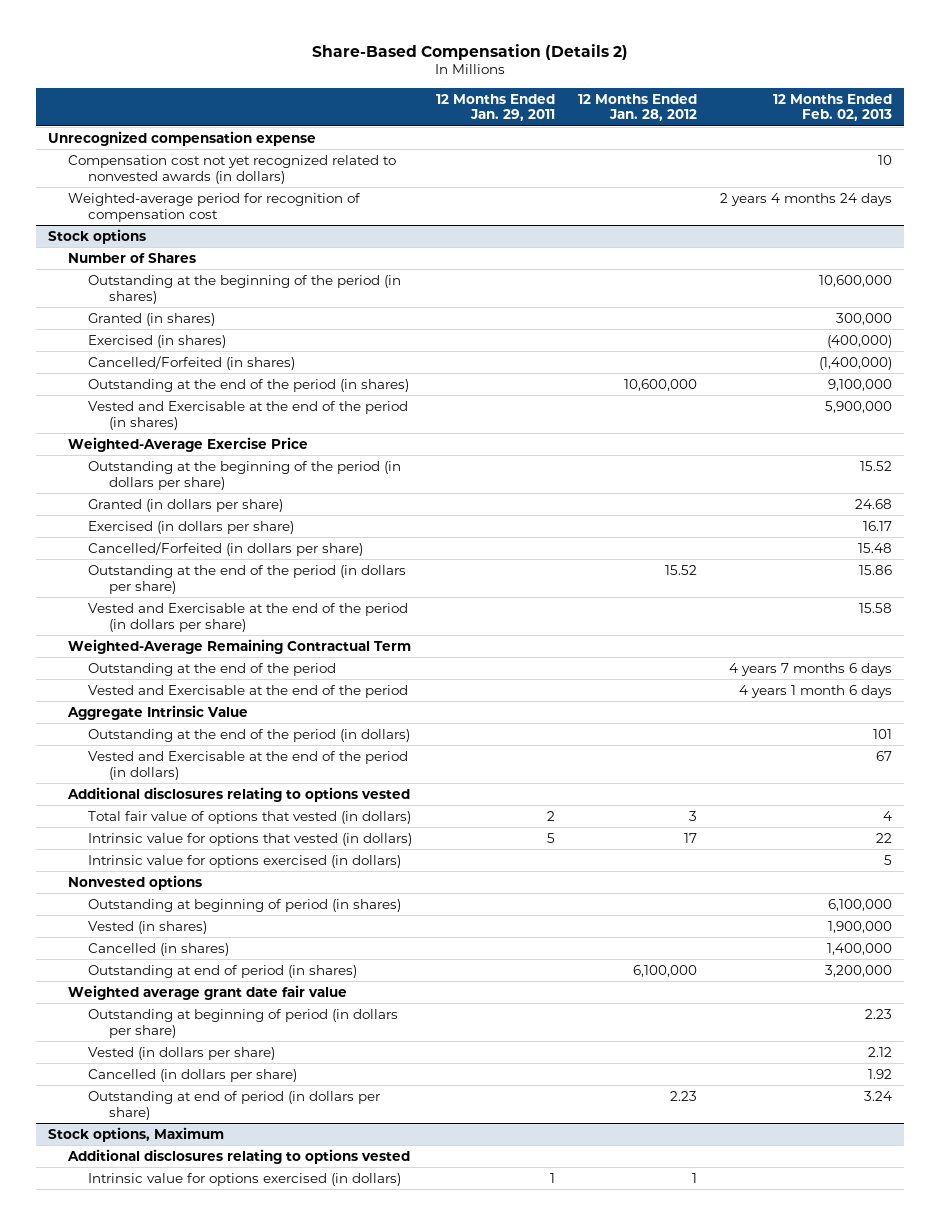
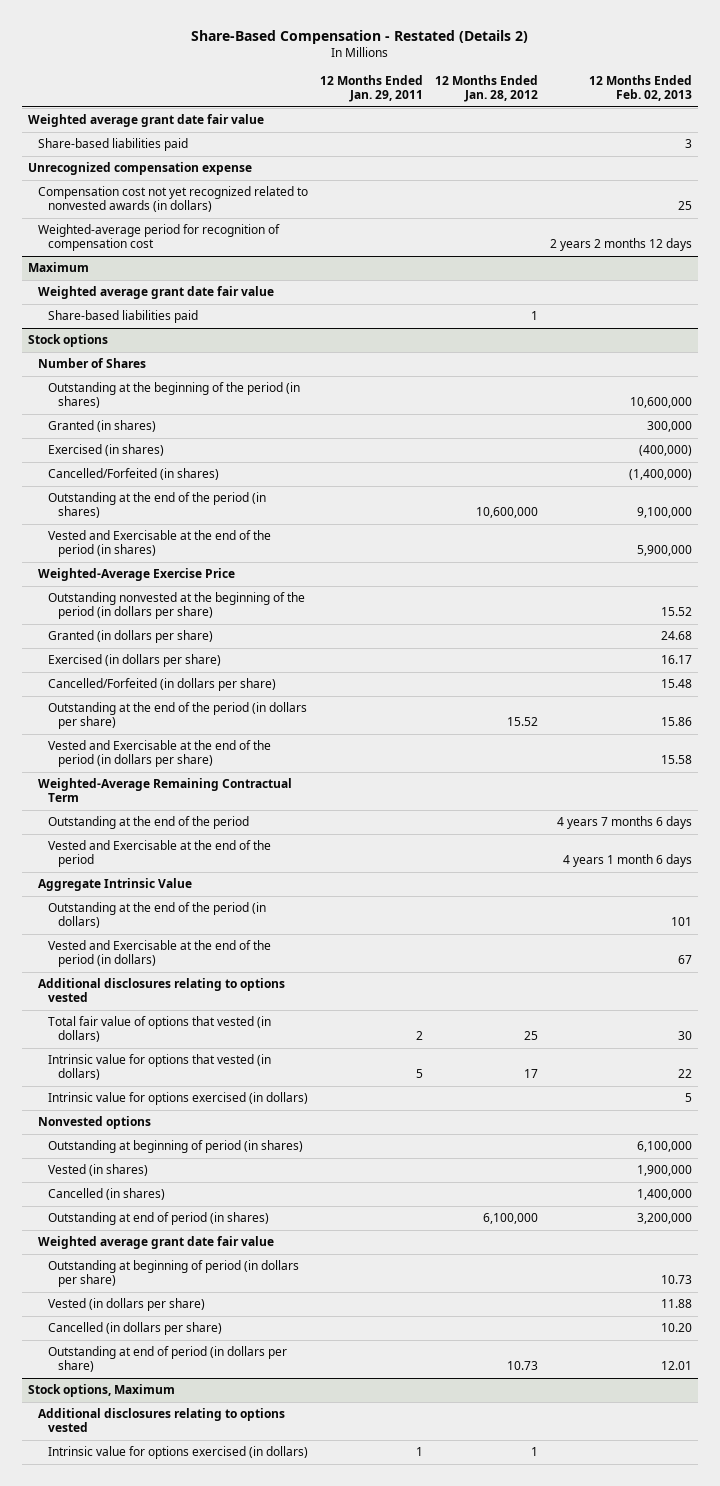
- Share-Based Compensation (Details 2)
+ Share-Based Compensation - Restated (Details 2)
+ Weighted average grant date fair value
+ Share-based liabilities paid | | | 3
- Compensation cost not yet recognized related to nonvested awards (in dollars) | | | 10
- Weighted-average period for recognition of compensation cost | | | 2 years 4 months 24 days
+ Compensation cost not yet recognized related to nonvested awards (in dollars) | | | 25
+ Weighted-average period for recognition of compensation cost | | | 2 years 2 months 12 days
+ Maximum
+ Weighted average grant date fair value
+ Share-based liabilities paid | | 1 |
@ Stock options
- Outstanding at the beginning of the period (in dollars per share) | | | 15.52
+ Outstanding nonvested at the beginning of the period (in dollars per share) | | | 15.52
- Total fair value of options that vested (in dollars) | 2 | 3 | 4
+ Total fair value of options that vested (in dollars) | 2 | 25 | 30
- Outstanding at beginning of period (in dollars per share) | | | 2.23
- Vested (in dollars per share) | | | 2.12
- Cancelled (in dollars per share) | | | 1.92
- Outstanding at end of period (in dollars per share) | | 2.23 | 3.24
+ Outstanding at beginning of period (in dollars per share) | | | 10.73
+ Vested (in dollars per share) | | | 11.88
+ Cancelled (in dollars per share) | | | 10.20
+ Outstanding at end of period (in dollars per share) | | 10.73 | 12.01

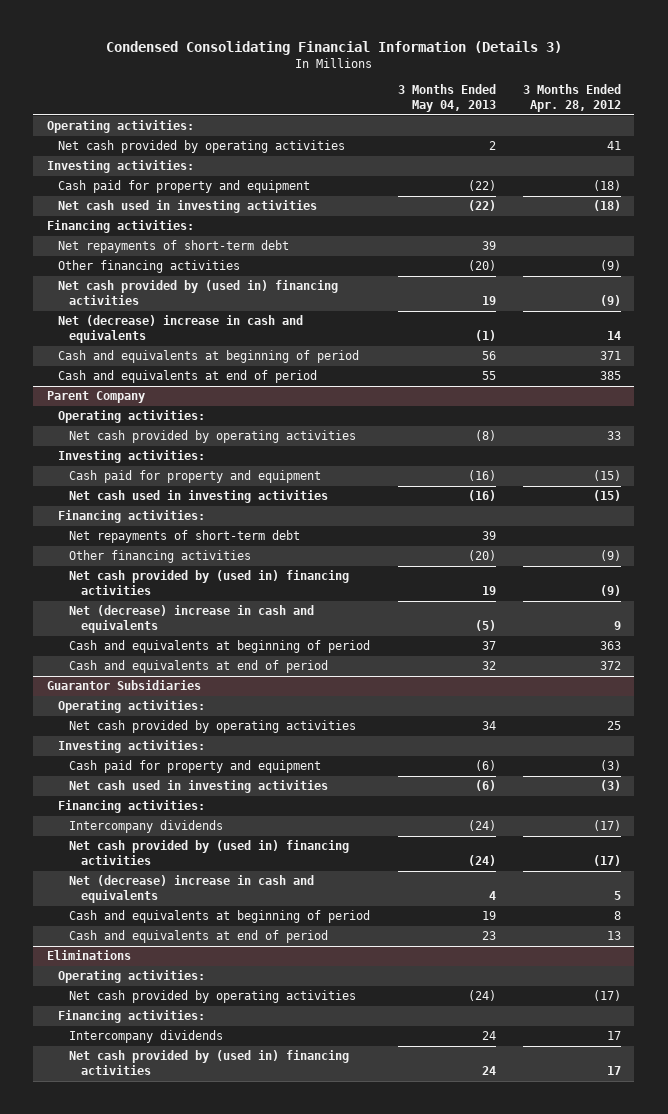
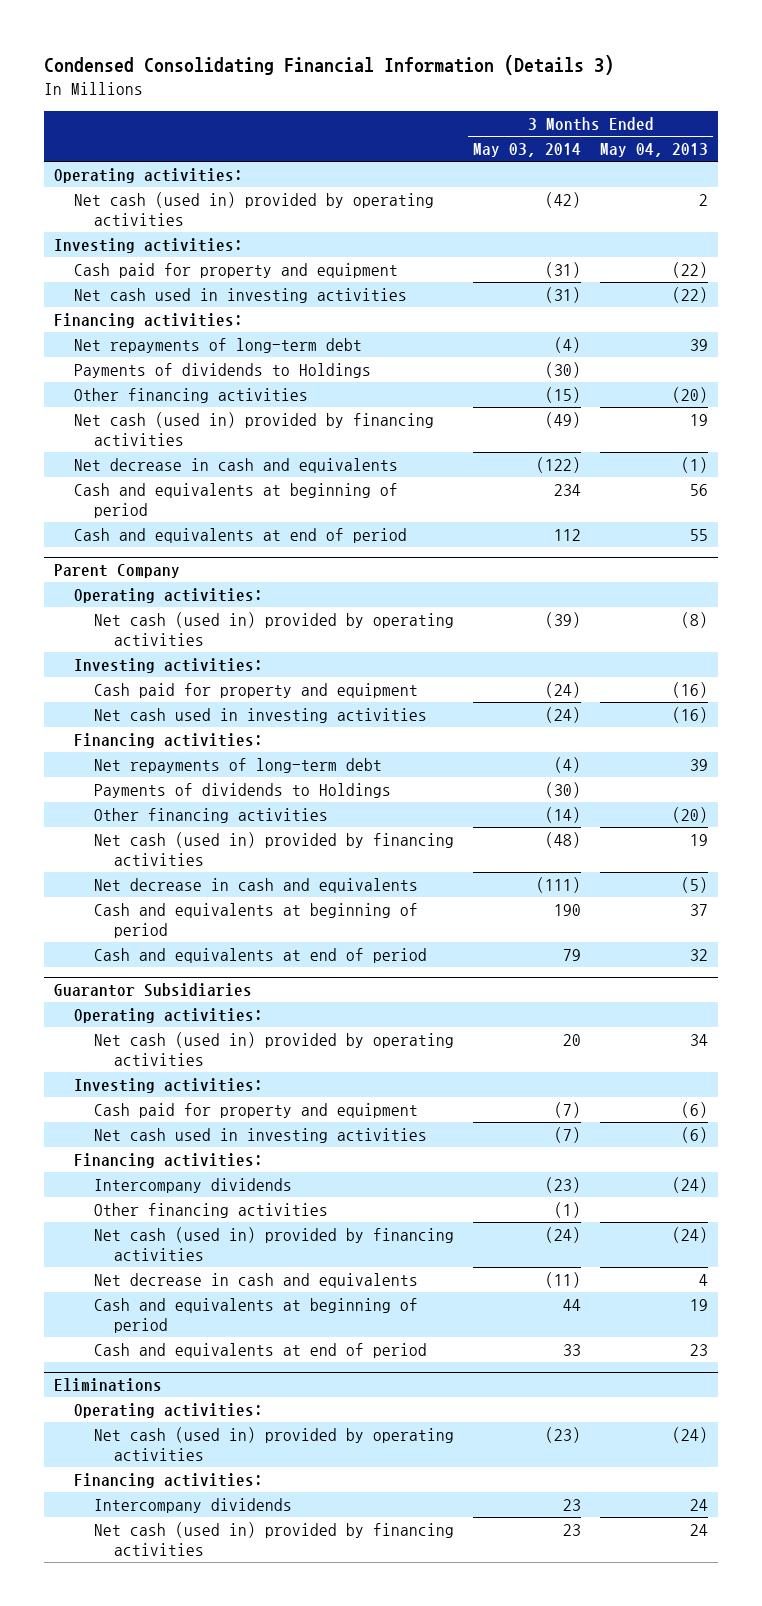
- | 3 Months Ended May 04, 2013 | 3 Months Ended Apr. 28, 2012
+ | 3 Months Ended May 03, 2014 | 3 Months Ended May 04, 2013
- Net cash provided by operating activities | 2 | 41
+ Net cash (used in) provided by operating activities | (42) | 2
- Net repayments of short-term debt | 39 |
+ Net repayments of long-term debt | (4) | 39
+ Payments of dividends to Holdings | (30) |
- Net cash provided by (used in) financing activities | 19 | (9)
- Net (decrease) increase in cash and equivalents | (1) | 14
+ Net cash (used in) provided by financing activities | (49) | 19
+ Net decrease in cash and equivalents | (122) | (1)
@ Parent Company
- Net cash provided by operating activities | (8) | 33
+ Net cash (used in) provided by operating activities | (39) | (8)
- Net repayments of short-term debt | 39 |
+ Net repayments of long-term debt | (4) | 39
+ Payments of dividends to Holdings | (30) |
- Net cash provided by (used in) financing activities | 19 | (9)
- Net (decrease) increase in cash and equivalents | (5) | 9
+ Net cash (used in) provided by financing activities | (48) | 19
+ Net decrease in cash and equivalents | (111) | (5)
@ Guarantor Subsidiaries
- Net cash provided by operating activities | 34 | 25
+ Net cash (used in) provided by operating activities | 20 | 34
- Net cash provided by (used in) financing activities | (24) | (17)
- Net (decrease) increase in cash and equivalents | 4 | 5
+ Other financing activities | (1) |
+ Net cash (used in) provided by financing activities | (24) | (24)
+ Net decrease in cash and equivalents | (11) | 4
@ Eliminations
- Net cash provided by operating activities | (24) | (17)
+ Net cash (used in) provided by operating activities | (23) | (24)
- Net cash provided by (used in) financing activities | 24 | 17
+ Net cash (used in) provided by financing activities | 23 | 24

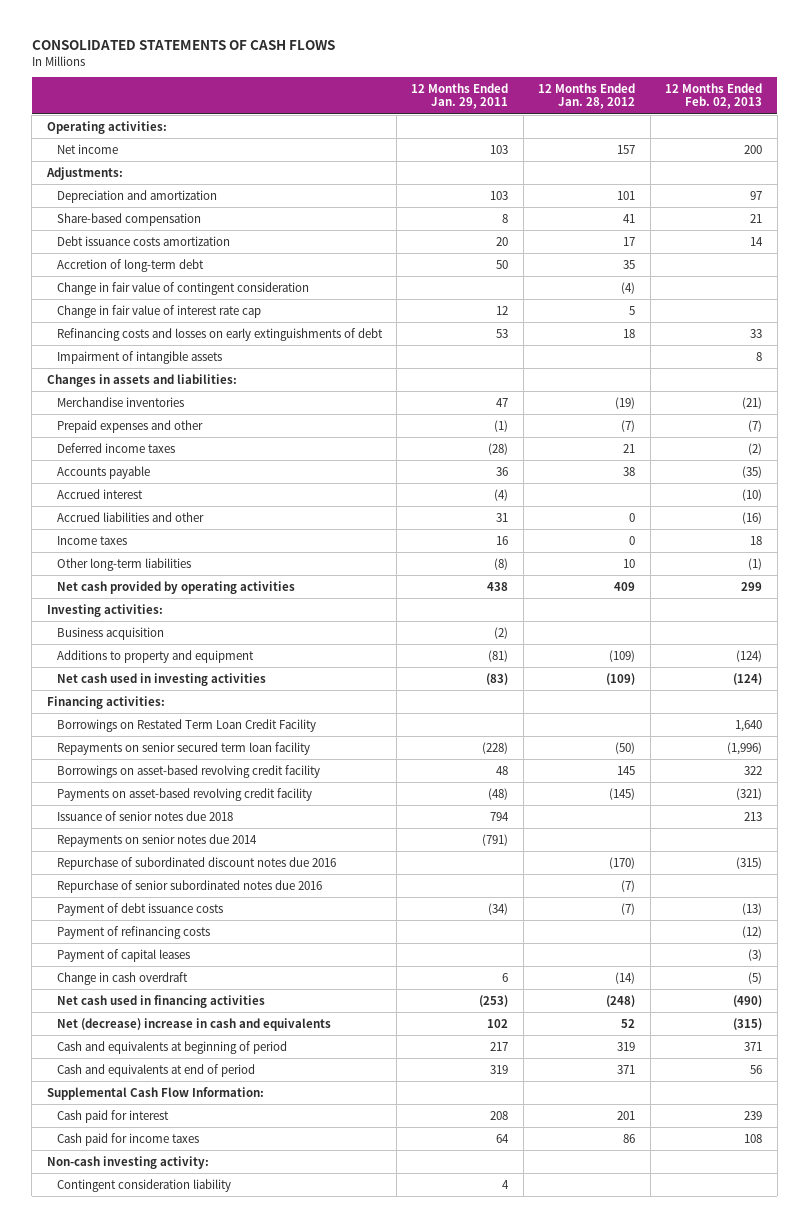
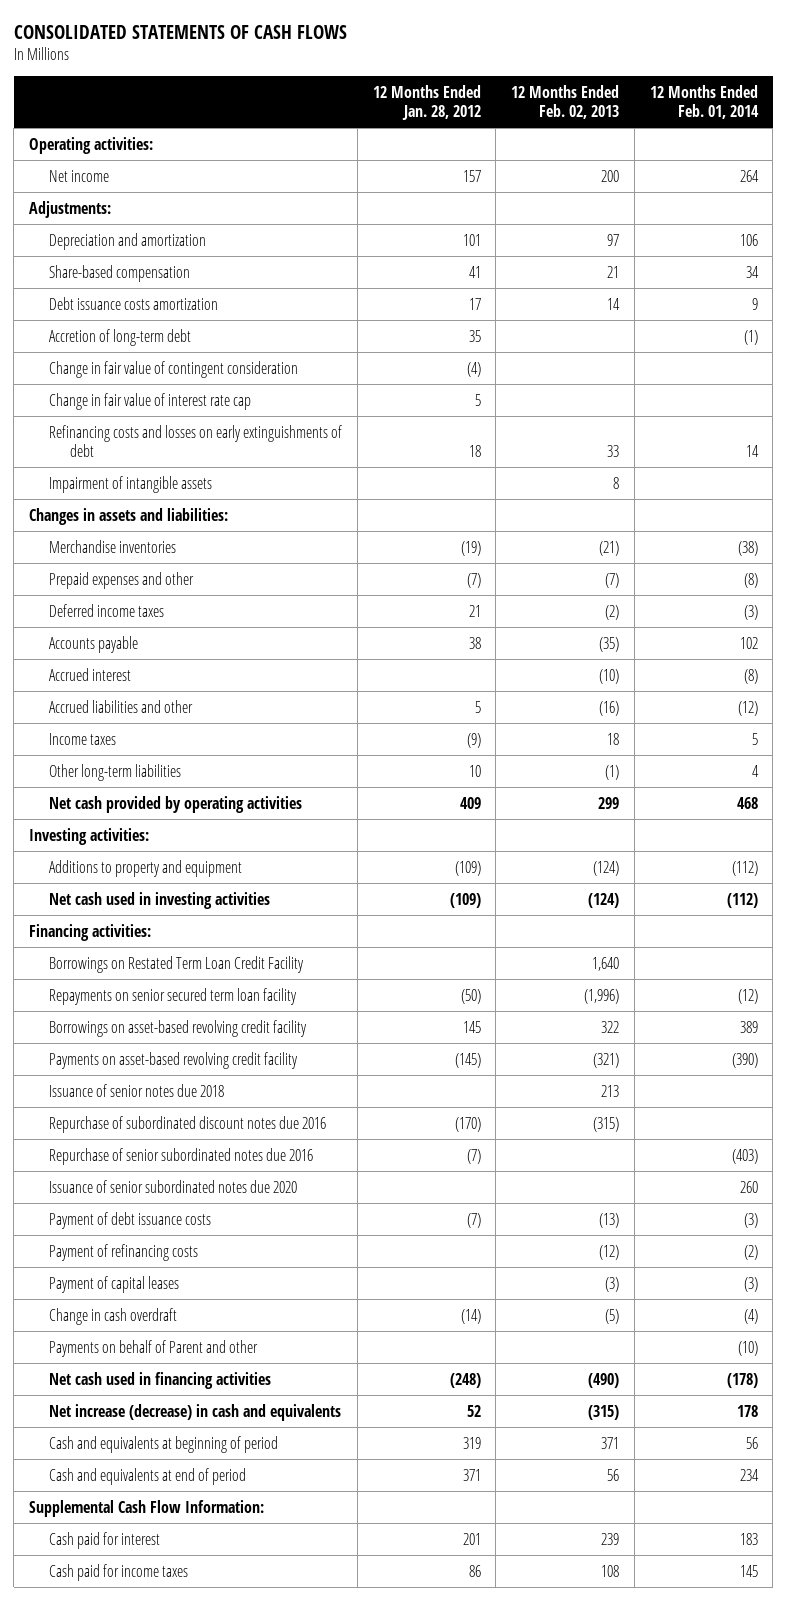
- | 12 Months Ended Jan. 29, 2011 | 12 Months Ended Jan. 28, 2012 | 12 Months Ended Feb. 02, 2013
+ | 12 Months Ended Jan. 28, 2012 | 12 Months Ended Feb. 02, 2013 | 12 Months Ended Feb. 01, 2014
- Accrued liabilities and other | 31 | 0 | (16)
- Income taxes | 16 | 0 | 18
+ Accrued liabilities and other | 5 | (16) | (12)
+ Income taxes | (9) | 18 | 5
- Business acquisition | (2) | |
- Repayments on senior notes due 2014 | (791) | |
+ Issuance of senior subordinated notes due 2020 | | | 260
+ Payments on behalf of Parent and other | | | (10)
- Net (decrease) increase in cash and equivalents | 102 | 52 | (315)
+ Net increase (decrease) in cash and equivalents | 52 | (315) | 178
- Non-cash investing activity:
- Contingent consideration liability | 4 | |

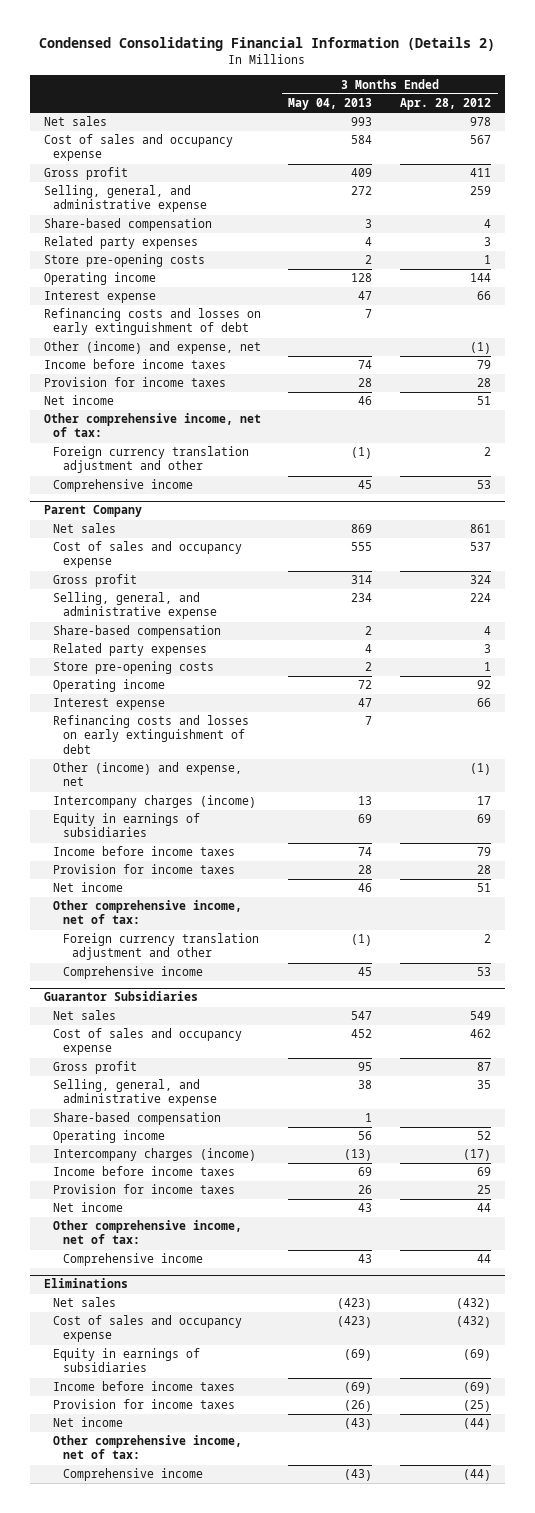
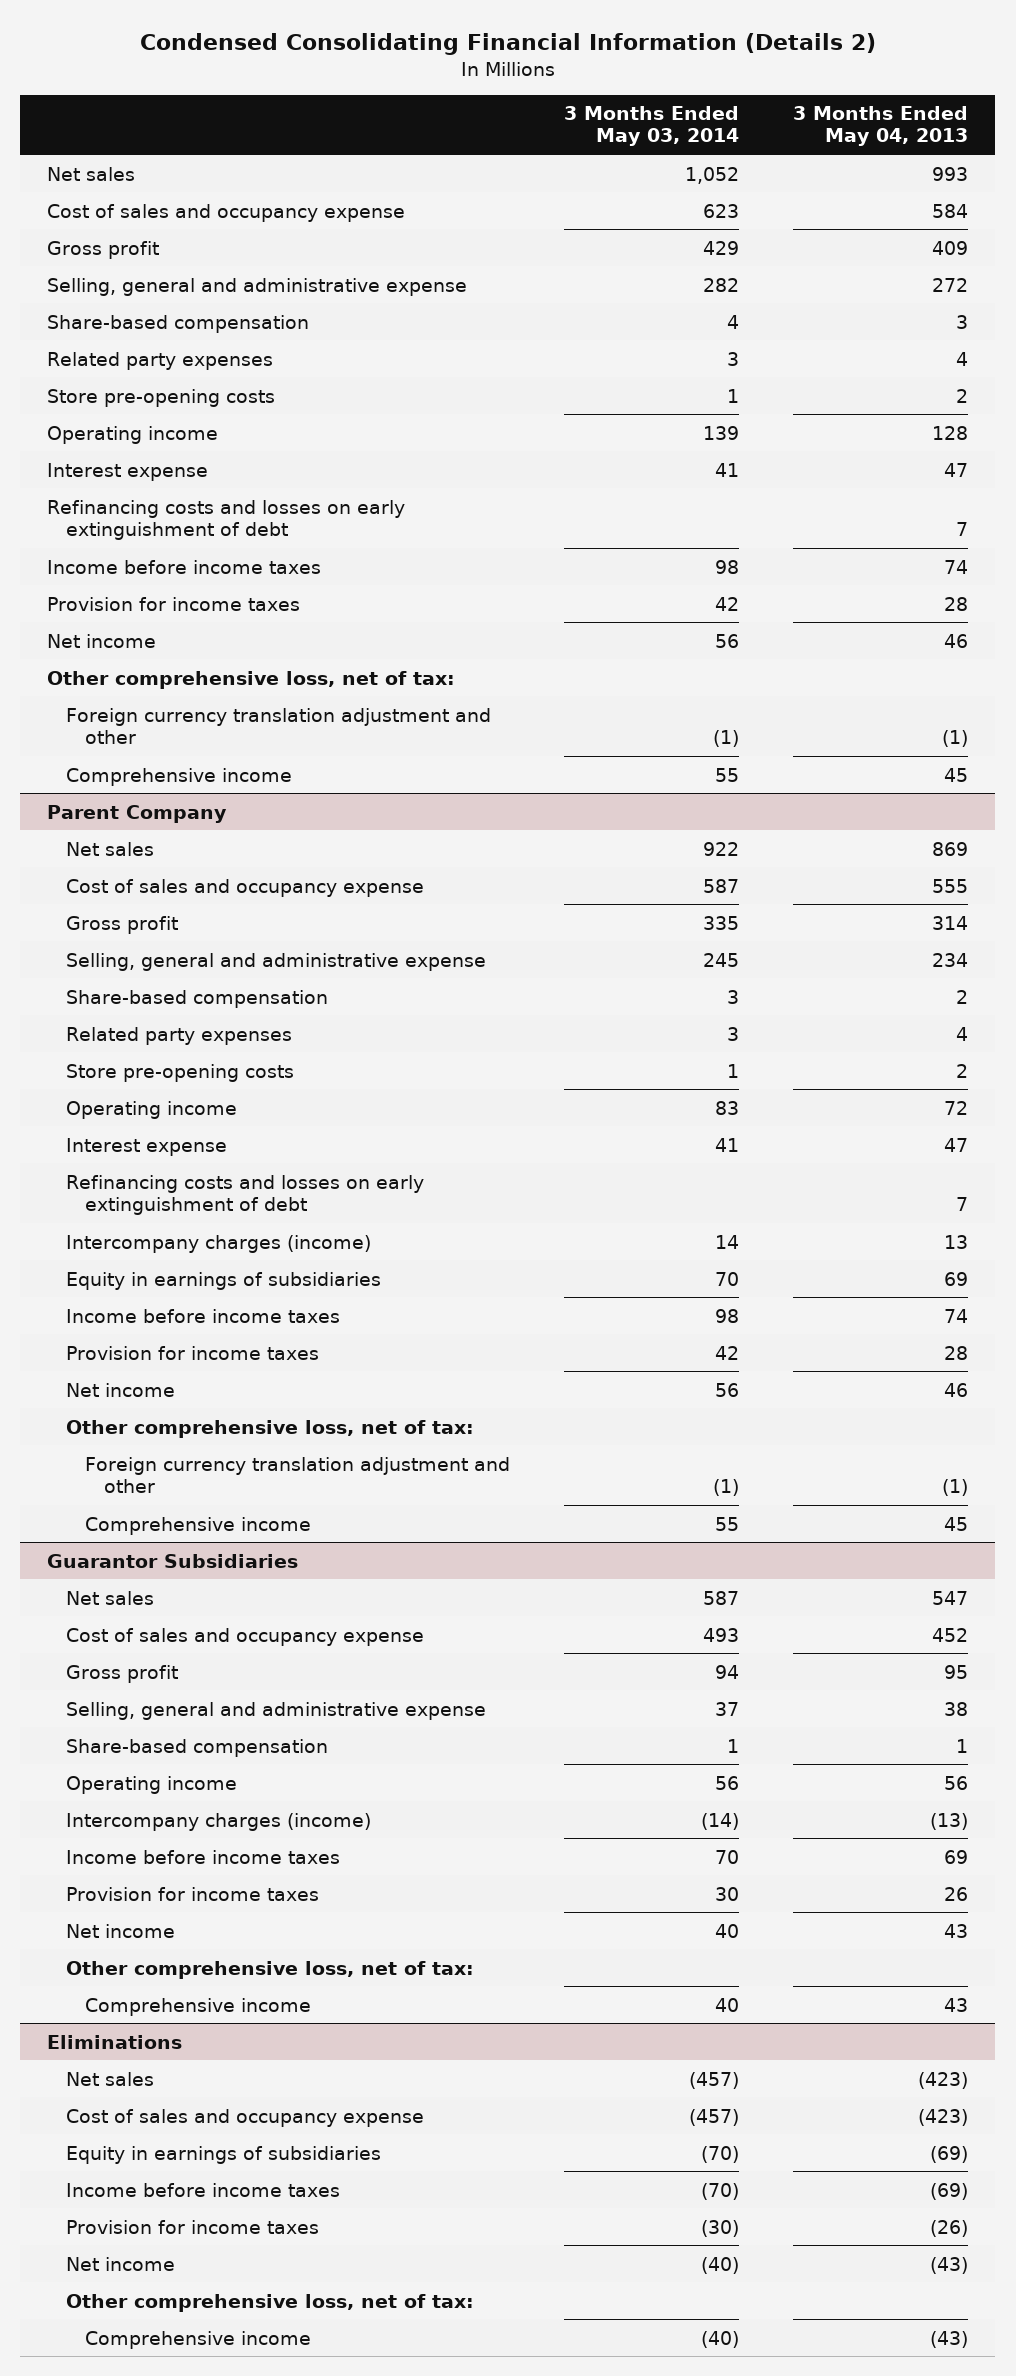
- | 3 Months Ended May 04, 2013 | 3 Months Ended Apr. 28, 2012
+ | 3 Months Ended May 03, 2014 | 3 Months Ended May 04, 2013
- Selling, general, and administrative expense | 272 | 259
+ Selling, general and administrative expense | 282 | 272
- Other (income) and expense, net | | (1)
- Other comprehensive income, net of tax:
+ Other comprehensive loss, net of tax:
@ Parent Company
- Selling, general, and administrative expense | 234 | 224
+ Selling, general and administrative expense | 245 | 234
- Other (income) and expense, net | | (1)
- Other comprehensive income, net of tax:
+ Other comprehensive loss, net of tax:
@ Guarantor Subsidiaries
- Selling, general, and administrative expense | 38 | 35
+ Selling, general and administrative expense | 37 | 38
- Other comprehensive income, net of tax:
+ Other comprehensive loss, net of tax:
@ Eliminations
- Other comprehensive income, net of tax:
+ Other comprehensive loss, net of tax:

